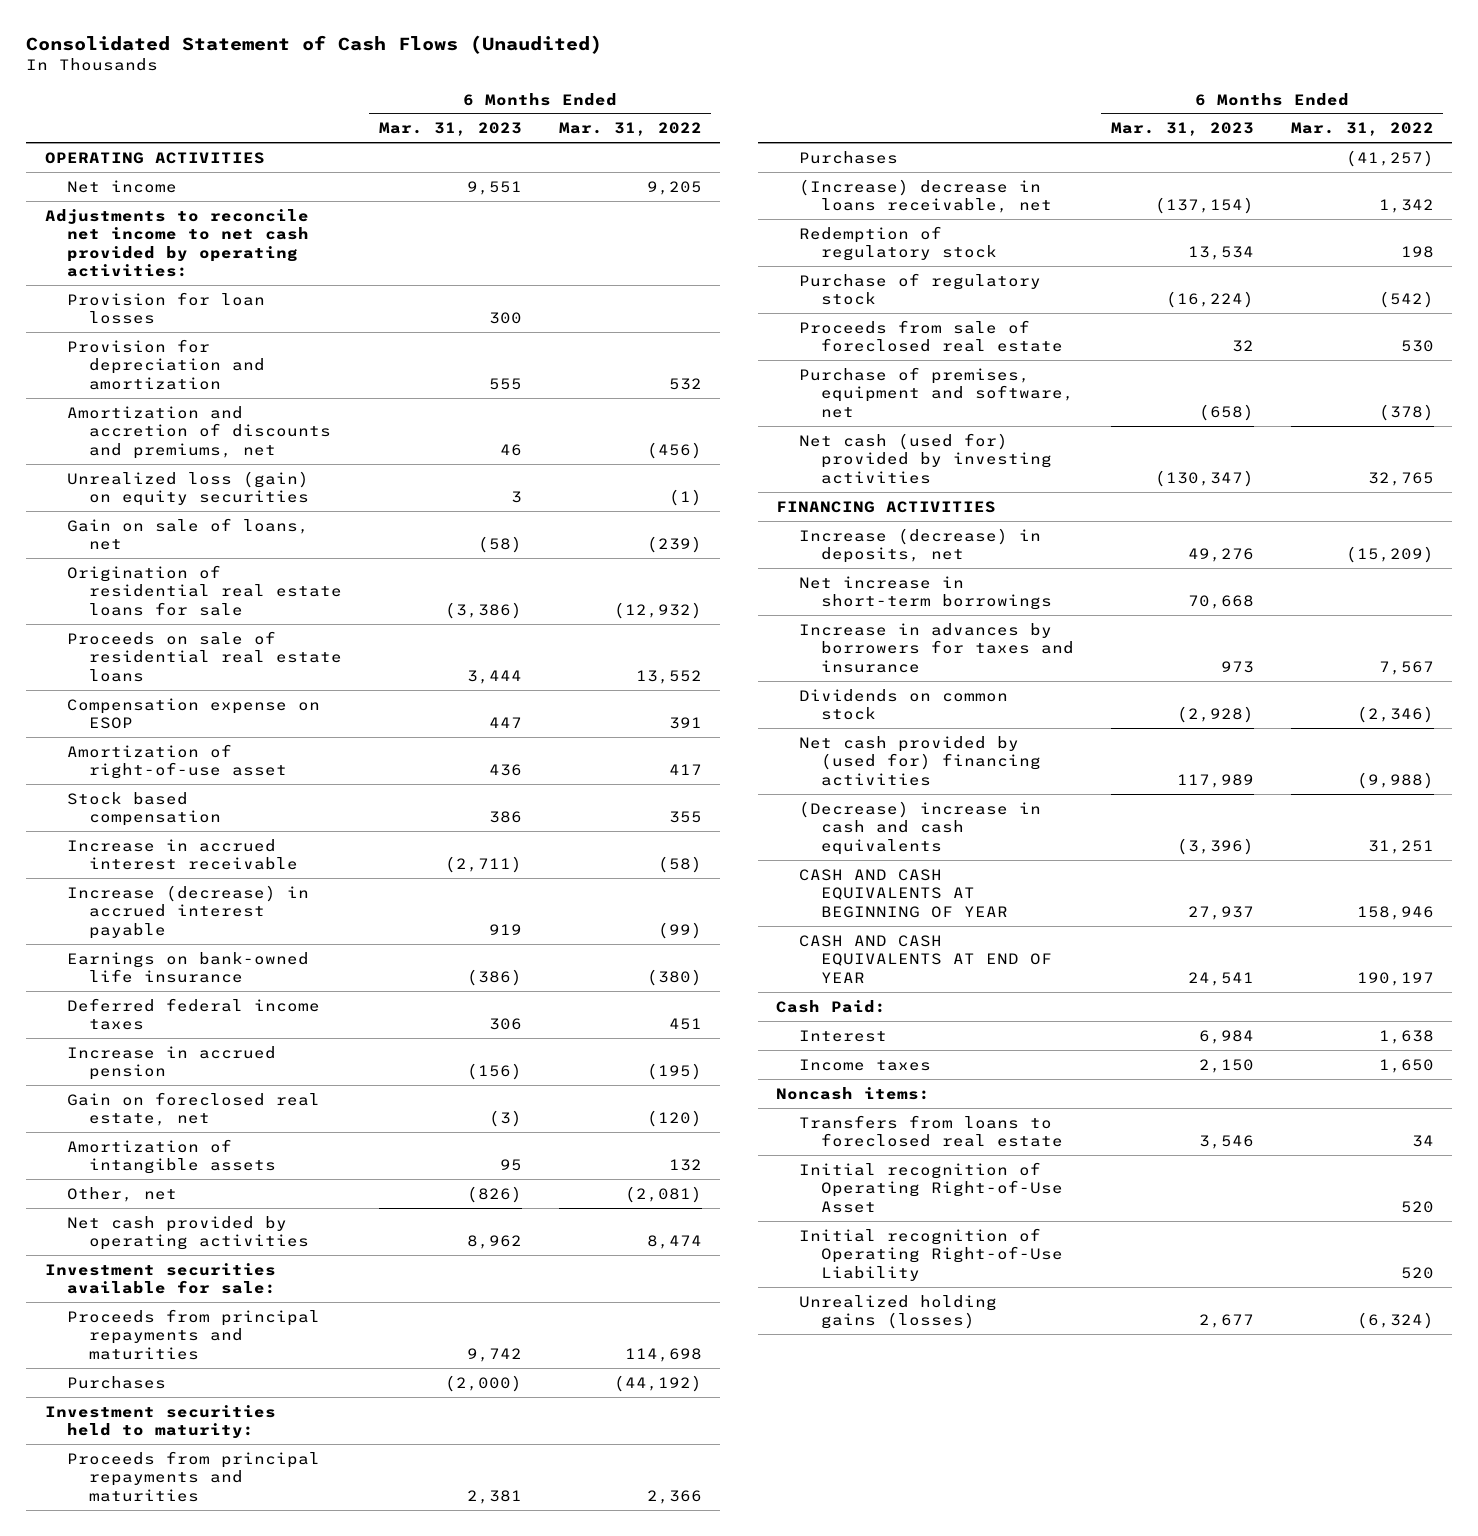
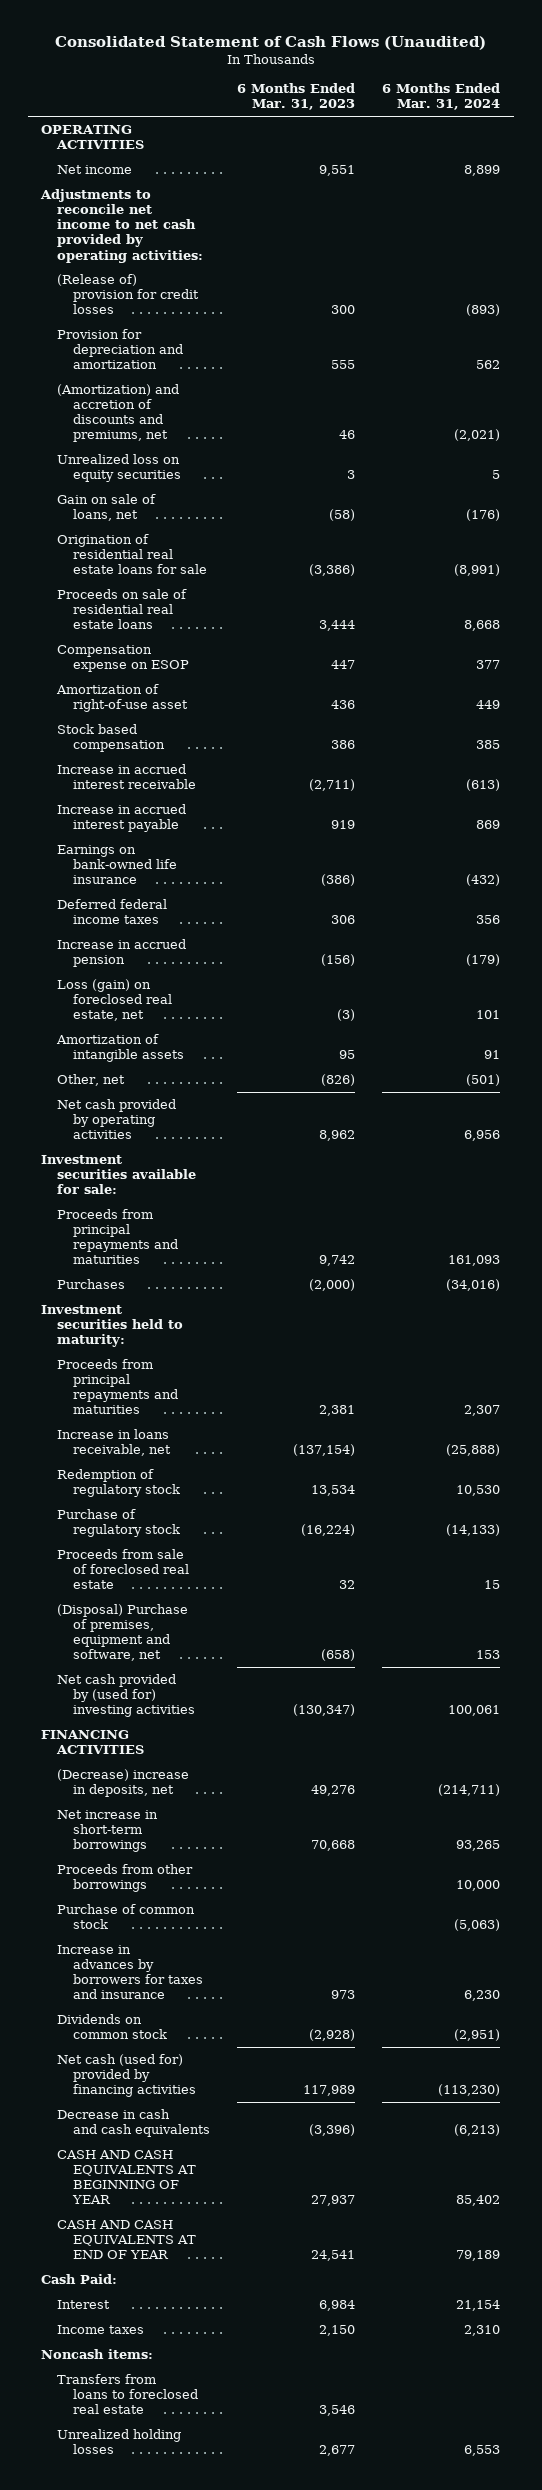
- | 6 Months Ended Mar. 31, 2023 | 6 Months Ended Mar. 31, 2022
+ | 6 Months Ended Mar. 31, 2023 | 6 Months Ended Mar. 31, 2024
- Provision for loan losses | 300 |
+ (Release of) provision for credit losses | 300 | (893)
- Amortization and accretion of discounts and premiums, net | 46 | (456)
- Unrealized loss (gain) on equity securities | 3 | (1)
+ (Amortization) and accretion of discounts and premiums, net | 46 | (2,021)
+ Unrealized loss on equity securities | 3 | 5
- Increase (decrease) in accrued interest payable | 919 | (99)
+ Increase in accrued interest payable | 919 | 869
- Gain on foreclosed real estate, net | (3) | (120)
+ Loss (gain) on foreclosed real estate, net | (3) | 101
- Purchases | | (41,257)
- (Increase) decrease in loans receivable, net | (137,154) | 1,342
+ Increase in loans receivable, net | (137,154) | (25,888)
- Purchase of premises, equipment and software, net | (658) | (378)
- Net cash (used for) provided by investing activities | (130,347) | 32,765
+ (Disposal) Purchase of premises, equipment and software, net | (658) | 153
+ Net cash provided by (used for) investing activities | (130,347) | 100,061
- Increase (decrease) in deposits, net | 49,276 | (15,209)
+ (Decrease) increase in deposits, net | 49,276 | (214,711)
+ Proceeds from other borrowings | | 10,000
+ Purchase of common stock | | (5,063)
- Net cash provided by (used for) financing activities | 117,989 | (9,988)
- (Decrease) increase in cash and cash equivalents | (3,396) | 31,251
+ Net cash (used for) provided by financing activities | 117,989 | (113,230)
+ Decrease in cash and cash equivalents | (3,396) | (6,213)
- Initial recognition of Operating Right-of-Use Asset | | 520
- Initial recognition of Operating Right-of-Use Liability | | 520
- Unrealized holding gains (losses) | 2,677 | (6,324)
+ Unrealized holding losses | 2,677 | 6,553

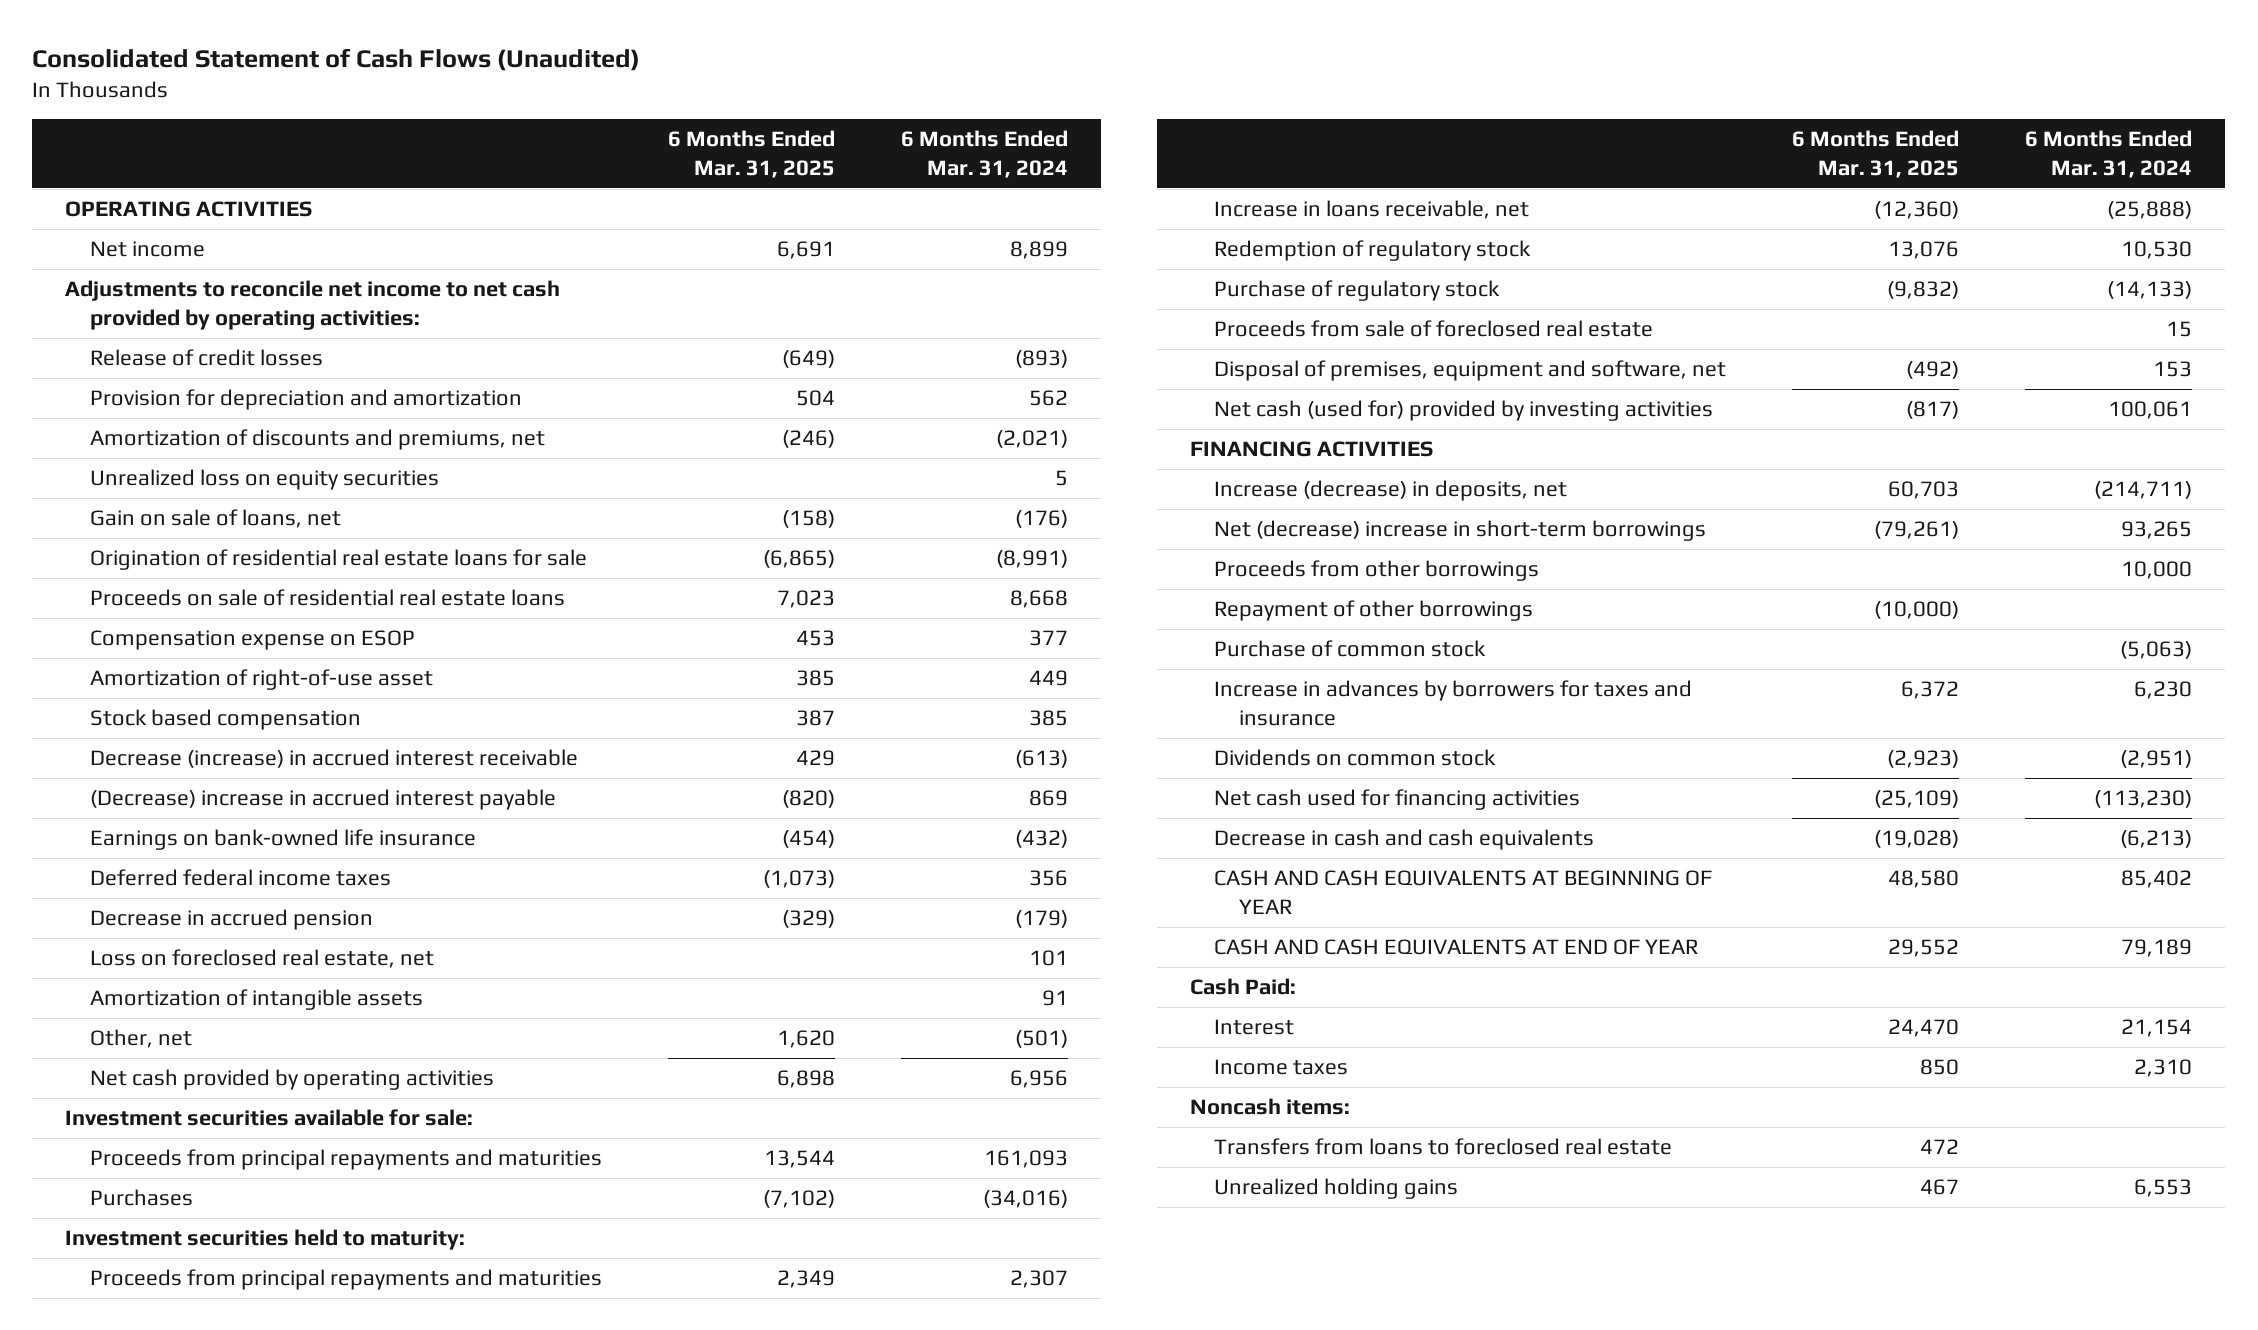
- | 6 Months Ended Mar. 31, 2023 | 6 Months Ended Mar. 31, 2024
+ | 6 Months Ended Mar. 31, 2025 | 6 Months Ended Mar. 31, 2024
- (Release of) provision for credit losses | 300 | (893)
+ Release of credit losses | (649) | (893)
- (Amortization) and accretion of discounts and premiums, net | 46 | (2,021)
+ Amortization of discounts and premiums, net | (246) | (2,021)
- Increase in accrued interest receivable | (2,711) | (613)
- Increase in accrued interest payable | 919 | 869
+ Decrease (increase) in accrued interest receivable | 429 | (613)
+ (Decrease) increase in accrued interest payable | (820) | 869
- Increase in accrued pension | (156) | (179)
- Loss (gain) on foreclosed real estate, net | (3) | 101
+ Decrease in accrued pension | (329) | (179)
+ Loss on foreclosed real estate, net | | 101
- (Disposal) Purchase of premises, equipment and software, net | (658) | 153
- Net cash provided by (used for) investing activities | (130,347) | 100,061
+ Disposal of premises, equipment and software, net | (492) | 153
+ Net cash (used for) provided by investing activities | (817) | 100,061
- (Decrease) increase in deposits, net | 49,276 | (214,711)
- Net increase in short-term borrowings | 70,668 | 93,265
+ Increase (decrease) in deposits, net | 60,703 | (214,711)
+ Net (decrease) increase in short-term borrowings | (79,261) | 93,265
+ Repayment of other borrowings | (10,000) |
- Net cash (used for) provided by financing activities | 117,989 | (113,230)
+ Net cash used for financing activities | (25,109) | (113,230)
- Unrealized holding losses | 2,677 | 6,553
+ Unrealized holding gains | 467 | 6,553

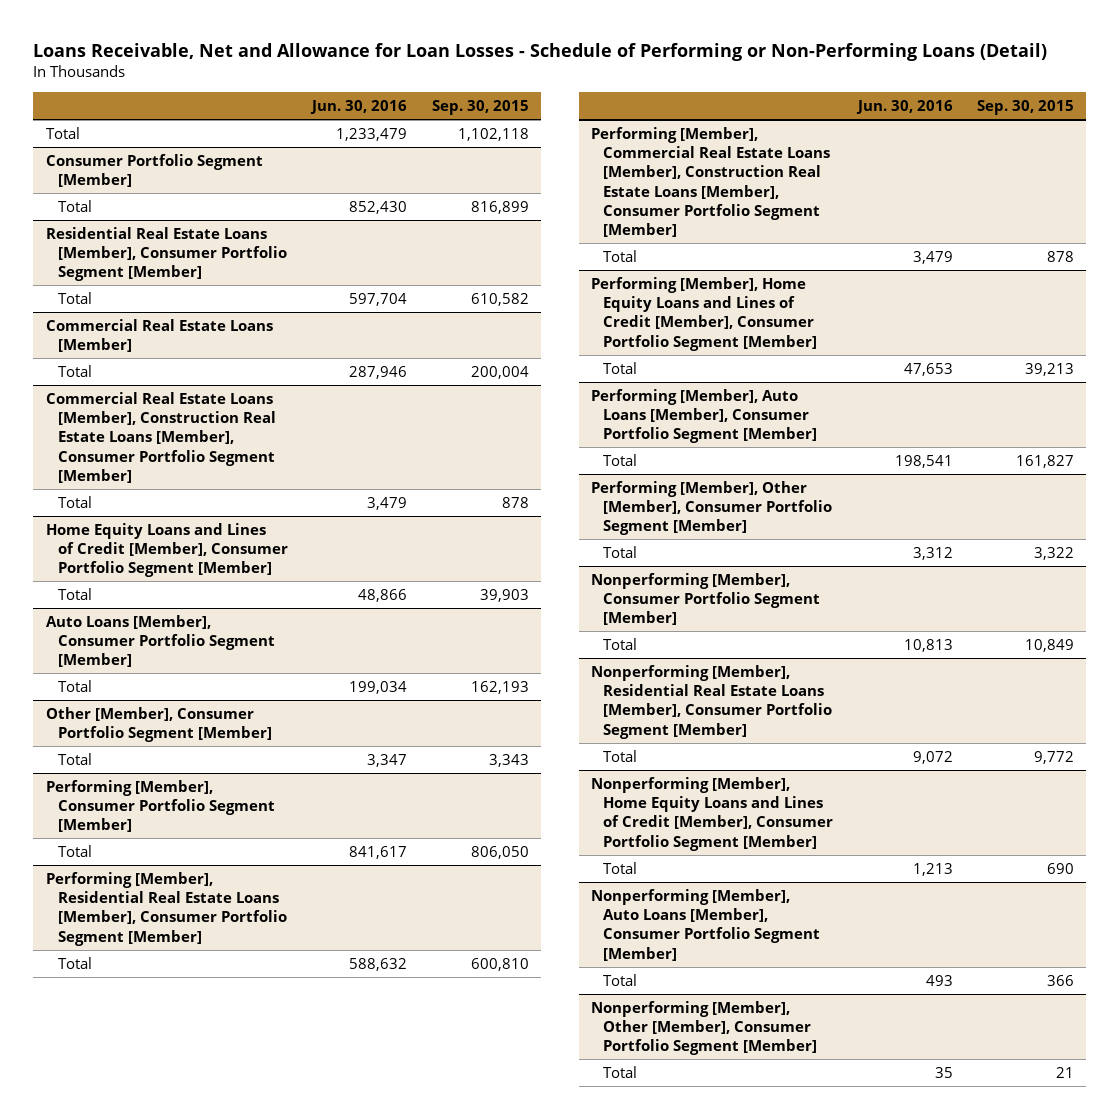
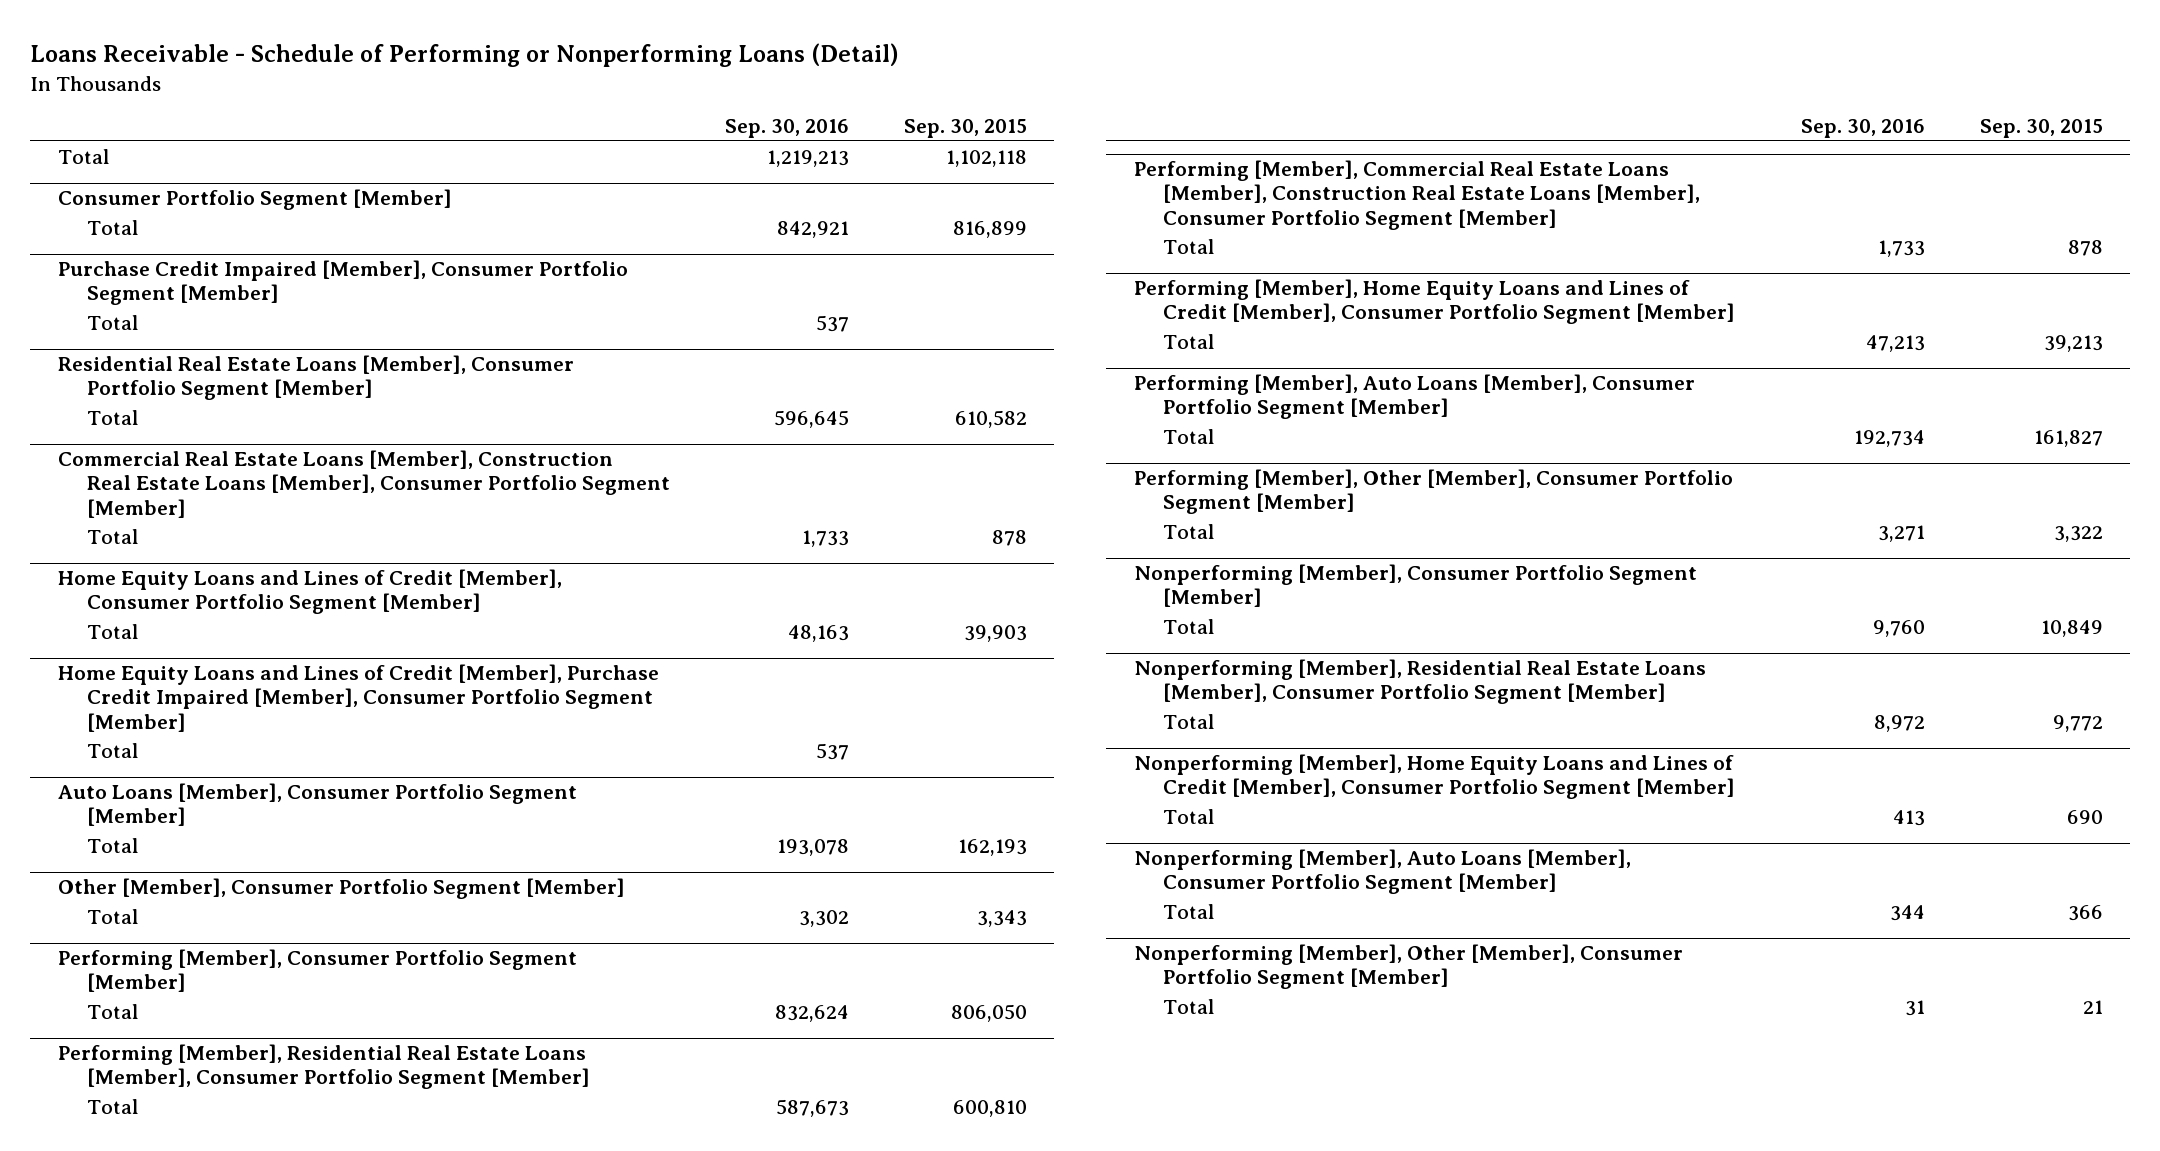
- Loans Receivable, Net and Allowance for Loan Losses - Schedule of Performing or Non-Performing Loans (Detail)
+ Loans Receivable - Schedule of Performing or Nonperforming Loans (Detail)
- | Jun. 30, 2016 | Sep. 30, 2015
+ | Sep. 30, 2016 | Sep. 30, 2015
+ Purchase Credit Impaired [Member], Consumer Portfolio Segment [Member]
+ Total | 537 |
- Commercial Real Estate Loans [Member]
- Total | 287,946 | 200,004
+ Home Equity Loans and Lines of Credit [Member], Purchase Credit Impaired [Member], Consumer Portfolio Segment [Member]
+ Total | 537 |

